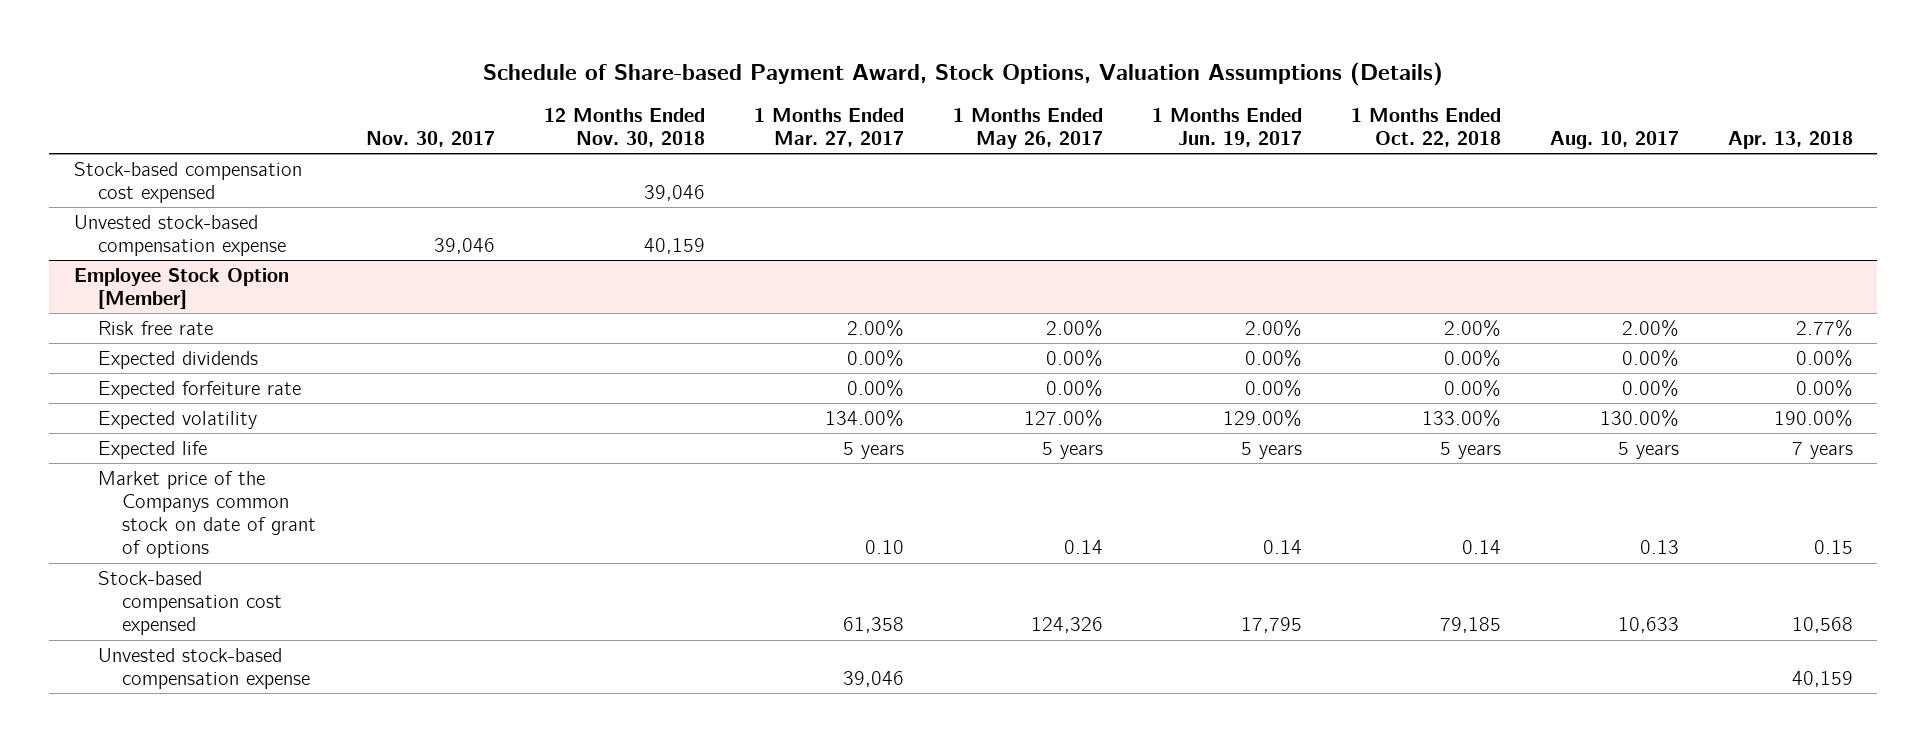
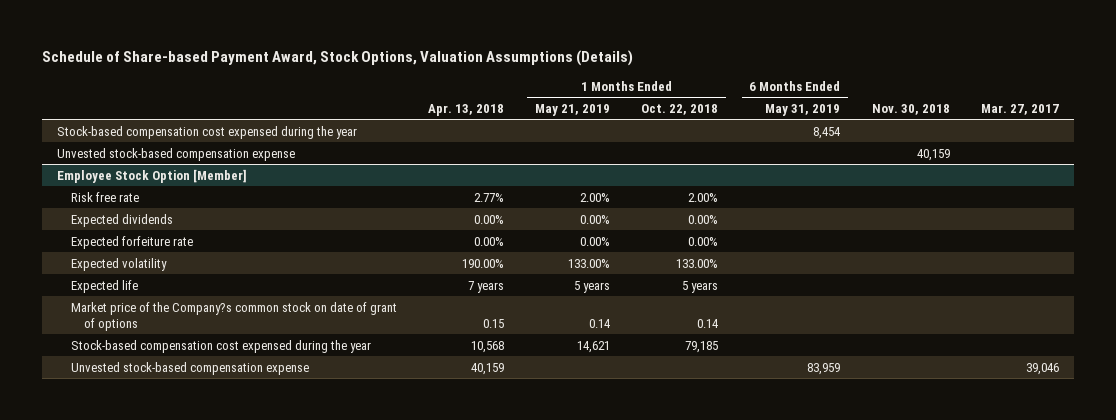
- | Nov. 30, 2017 | 12 Months Ended Nov. 30, 2018 | 1 Months Ended Mar. 27, 2017 | 1 Months Ended May 26, 2017 | 1 Months Ended Jun. 19, 2017 | 1 Months Ended Oct. 22, 2018 | Aug. 10, 2017 | Apr. 13, 2018
+ | Apr. 13, 2018 | 1 Months Ended May 21, 2019 | 1 Months Ended Oct. 22, 2018 | 6 Months Ended May 31, 2019 | Nov. 30, 2018 | Mar. 27, 2017
- Stock-based compensation cost expensed | | 39,046 | | | | | |
+ Stock-based compensation cost expensed during the year | | | | 8,454 | |
@ Employee Stock Option [Member]
- Market price of the Companys common stock on date of grant of options | | | 0.10 | 0.14 | 0.14 | 0.14 | 0.13 | 0.15
- Stock-based compensation cost expensed | | | 61,358 | 124,326 | 17,795 | 79,185 | 10,633 | 10,568
+ Market price of the Company?s common stock on date of grant of options | 0.15 | 0.14 | 0.14 | | |
+ Stock-based compensation cost expensed during the year | 10,568 | 14,621 | 79,185 | | |

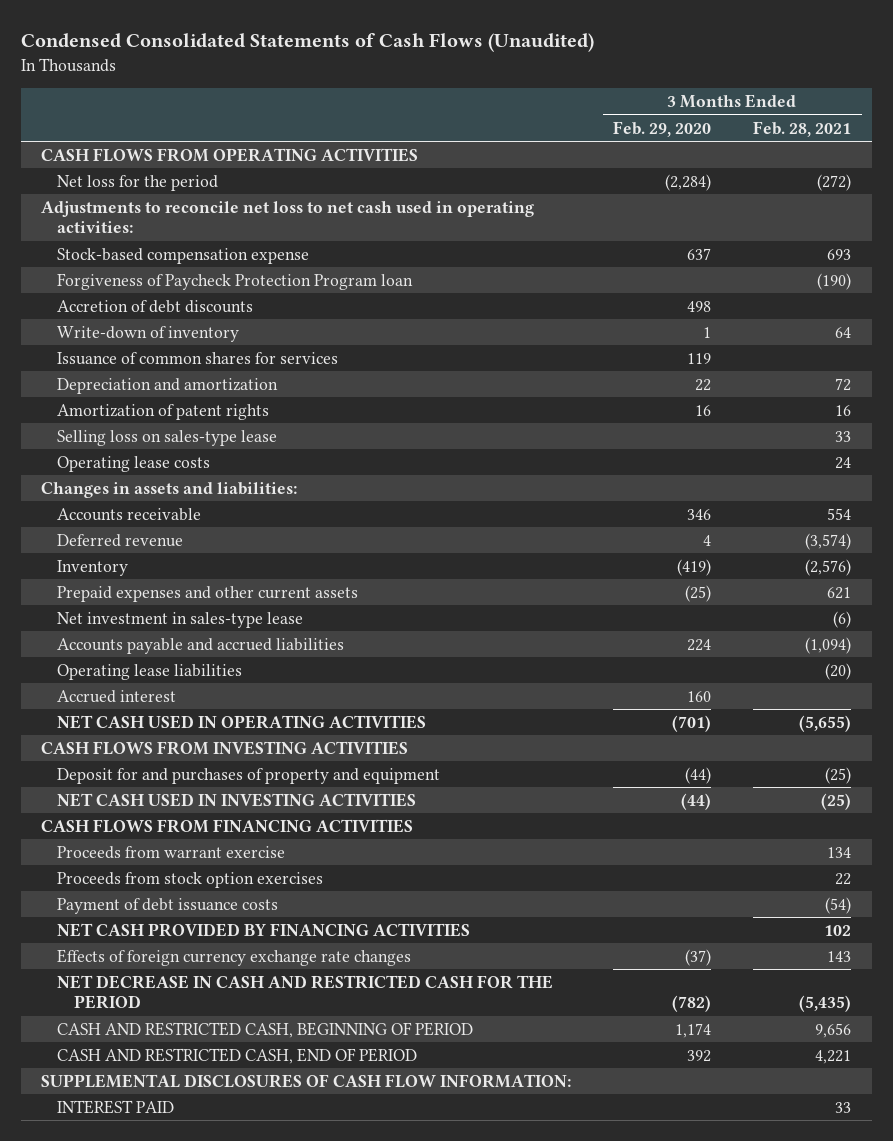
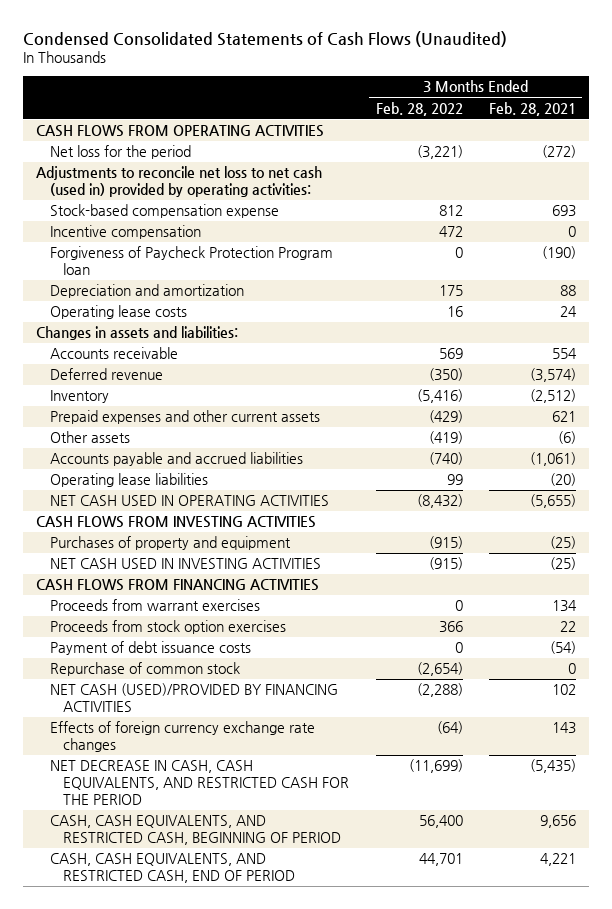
- | 3 Months Ended Feb. 29, 2020 | 3 Months Ended Feb. 28, 2021
+ | 3 Months Ended Feb. 28, 2022 | 3 Months Ended Feb. 28, 2021
- Adjustments to reconcile net loss to net cash used in operating activities:
+ Adjustments to reconcile net loss to net cash (used in) provided by operating activities:
+ Incentive compensation | 472 | 0
- Accretion of debt discounts | 498 |
- Write-down of inventory | 1 | 64
- Issuance of common shares for services | 119 |
- Depreciation and amortization | 22 | 72
- Amortization of patent rights | 16 | 16
- Selling loss on sales-type lease | | 33
+ Depreciation and amortization | 175 | 88
- Inventory | (419) | (2,576)
+ Inventory | (5,416) | (2,512)
- Net investment in sales-type lease | | (6)
- Accounts payable and accrued liabilities | 224 | (1,094)
+ Other assets | (419) | (6)
+ Accounts payable and accrued liabilities | (740) | (1,061)
- Accrued interest | 160 |
- Deposit for and purchases of property and equipment | (44) | (25)
+ Purchases of property and equipment | (915) | (25)
- Proceeds from warrant exercise | | 134
+ Proceeds from warrant exercises | 0 | 134
- NET CASH PROVIDED BY FINANCING ACTIVITIES | | 102
+ Repurchase of common stock | (2,654) | 0
+ NET CASH (USED)/PROVIDED BY FINANCING ACTIVITIES | (2,288) | 102
- NET DECREASE IN CASH AND RESTRICTED CASH FOR THE PERIOD | (782) | (5,435)
- CASH AND RESTRICTED CASH, BEGINNING OF PERIOD | 1,174 | 9,656
- CASH AND RESTRICTED CASH, END OF PERIOD | 392 | 4,221
- SUPPLEMENTAL DISCLOSURES OF CASH FLOW INFORMATION:
- INTEREST PAID | | 33
+ NET DECREASE IN CASH, CASH EQUIVALENTS, AND RESTRICTED CASH FOR THE PERIOD | (11,699) | (5,435)
+ CASH, CASH EQUIVALENTS, AND RESTRICTED CASH, BEGINNING OF PERIOD | 56,400 | 9,656
+ CASH, CASH EQUIVALENTS, AND RESTRICTED CASH, END OF PERIOD | 44,701 | 4,221

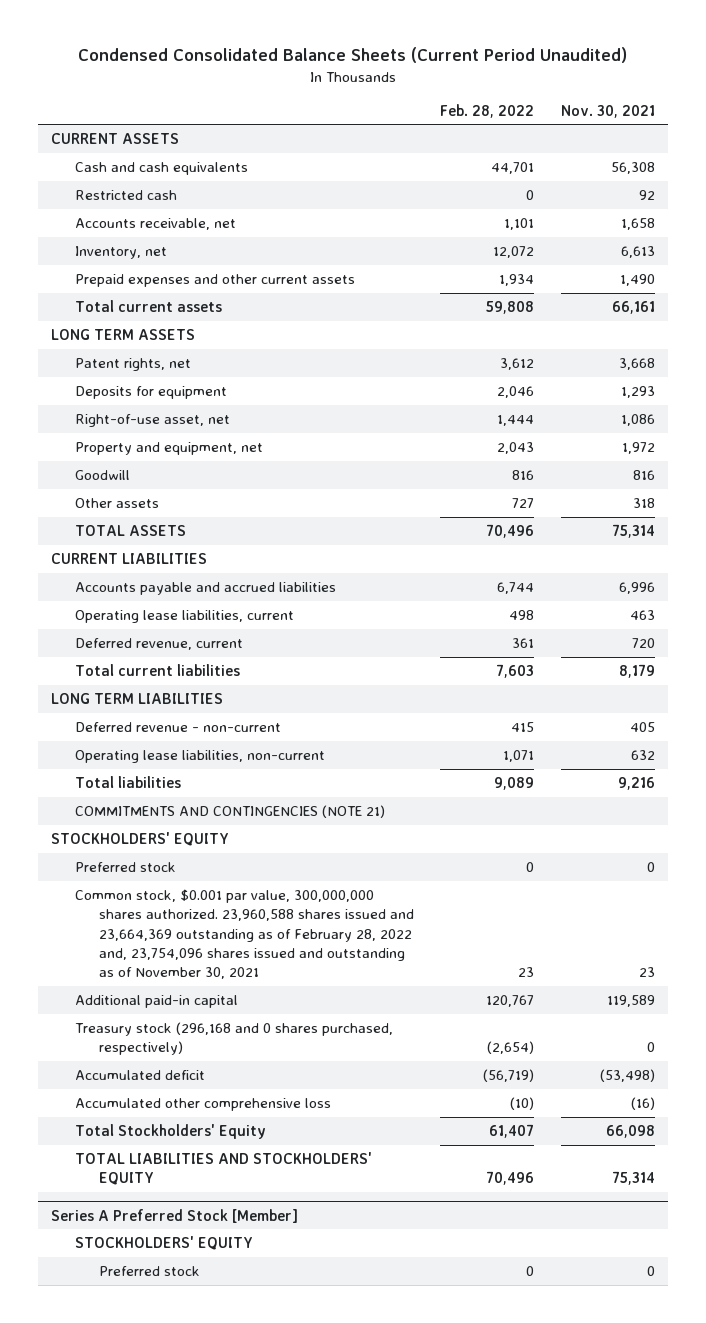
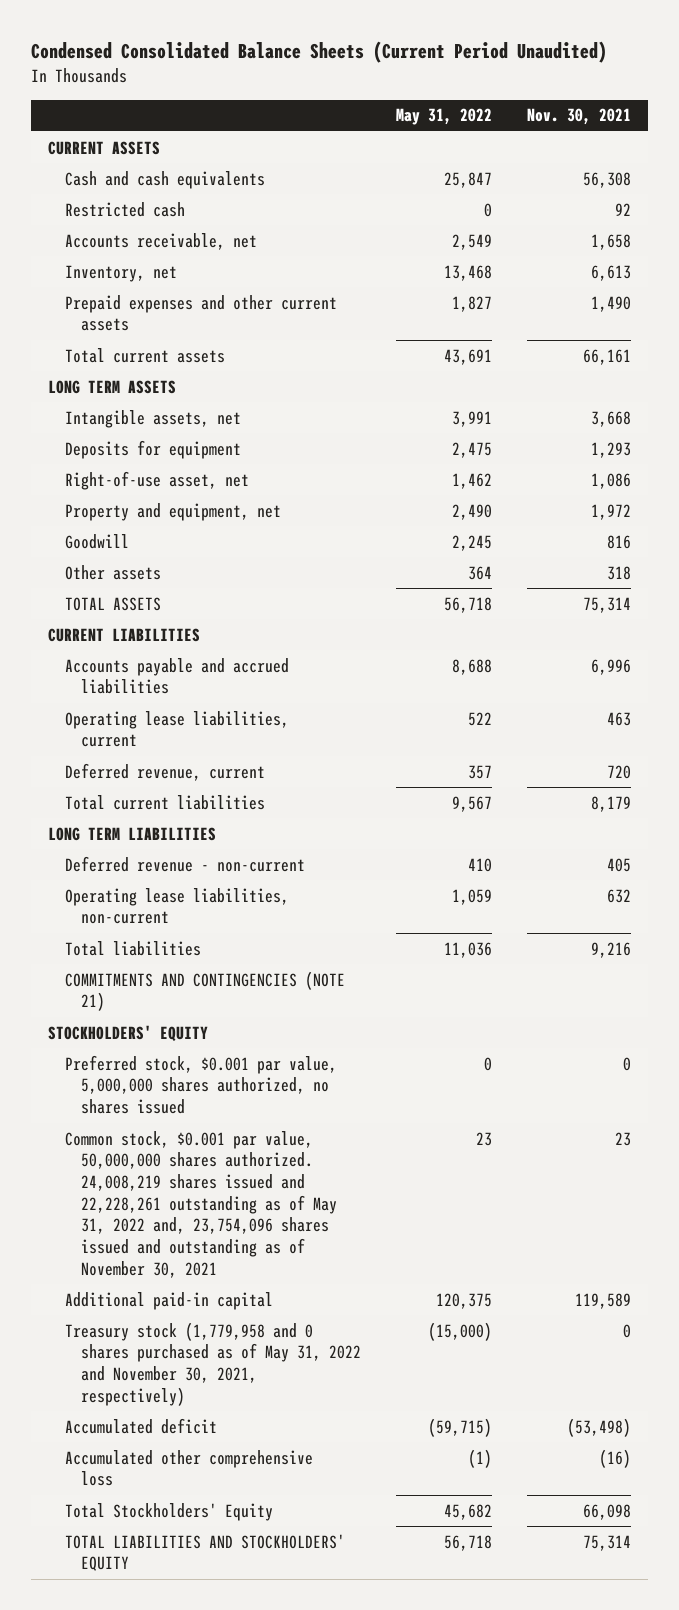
- | Feb. 28, 2022 | Nov. 30, 2021
+ | May 31, 2022 | Nov. 30, 2021
- Patent rights, net | 3,612 | 3,668
+ Intangible assets, net | 3,991 | 3,668
- Preferred stock | 0 | 0
- Common stock, $0.001 par value, 300,000,000 shares authorized. 23,960,588 shares issued and 23,664,369 outstanding as of February 28, 2022 and, 23,754,096 shares issued and outstanding as of November 30, 2021 | 23 | 23
+ Preferred stock, $0.001 par value, 5,000,000 shares authorized, no shares issued | 0 | 0
+ Common stock, $0.001 par value, 50,000,000 shares authorized. 24,008,219 shares issued and 22,228,261 outstanding as of May 31, 2022 and, 23,754,096 shares issued and outstanding as of November 30, 2021 | 23 | 23
- Treasury stock (296,168 and 0 shares purchased, respectively) | (2,654) | 0
+ Treasury stock (1,779,958 and 0 shares purchased as of May 31, 2022 and November 30, 2021, respectively) | (15,000) | 0
- Series A Preferred Stock [Member]
- STOCKHOLDERS' EQUITY
- Preferred stock | 0 | 0

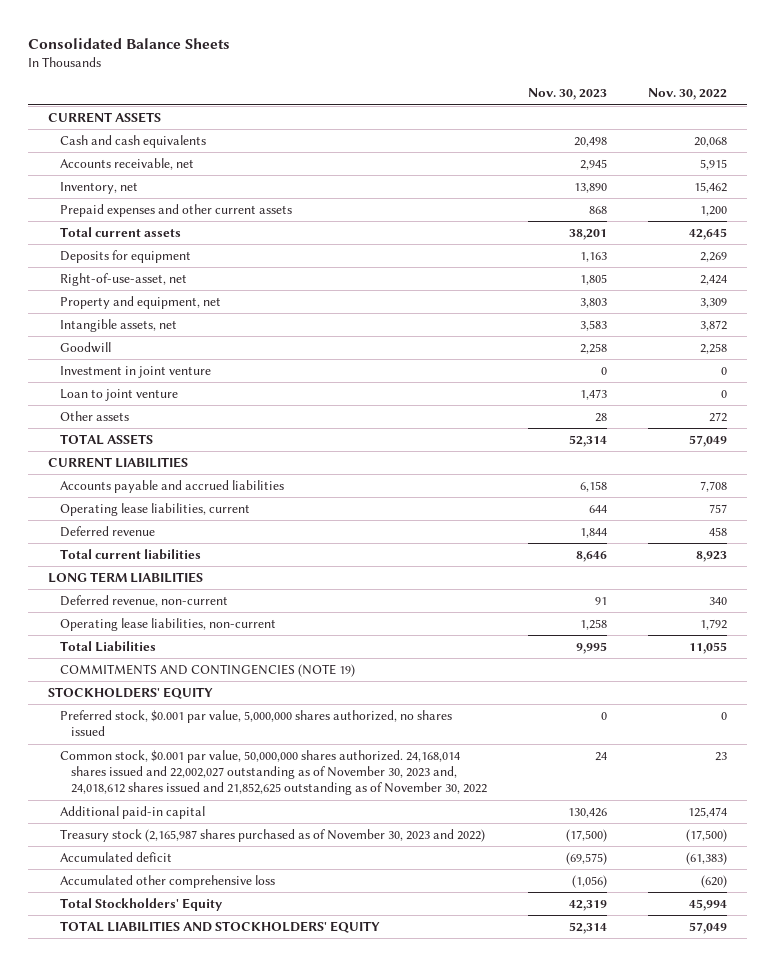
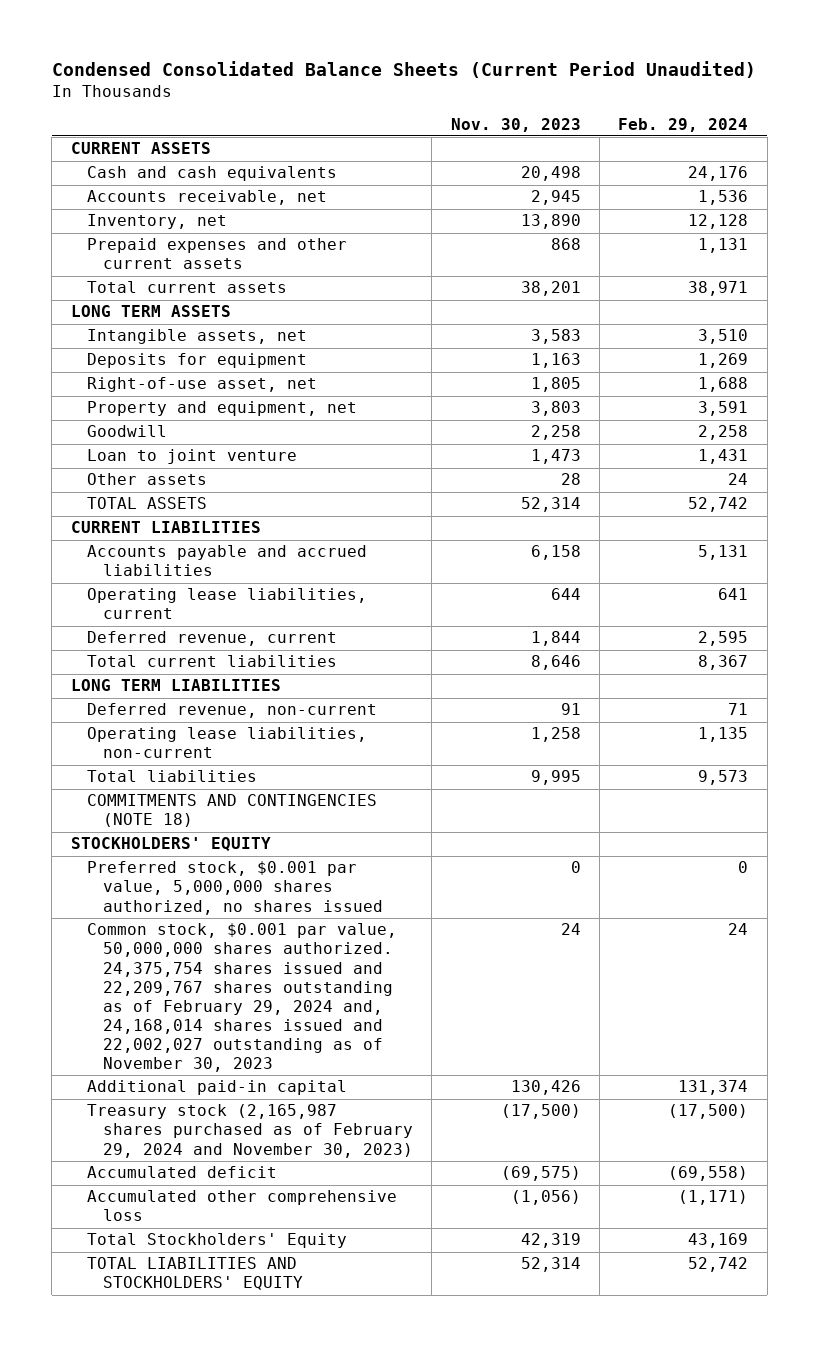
- Consolidated Balance Sheets
+ Condensed Consolidated Balance Sheets (Current Period Unaudited)
- | Nov. 30, 2023 | Nov. 30, 2022
+ | Nov. 30, 2023 | Feb. 29, 2024
+ LONG TERM ASSETS
moved up: Intangible assets, net | 3,583 | 3,510
- Right-of-use-asset, net | 1,805 | 2,424
+ Right-of-use asset, net | 1,805 | 1,688
- Investment in joint venture | 0 | 0
- Deferred revenue | 1,844 | 458
+ Deferred revenue, current | 1,844 | 2,595
- Total Liabilities | 9,995 | 11,055
- COMMITMENTS AND CONTINGENCIES (NOTE 19)
+ Total liabilities | 9,995 | 9,573
+ COMMITMENTS AND CONTINGENCIES (NOTE 18)
- Common stock, $0.001 par value, 50,000,000 shares authorized. 24,168,014 shares issued and 22,002,027 outstanding as of November 30, 2023 and, 24,018,612 shares issued and 21,852,625 outstanding as of November 30, 2022 | 24 | 23
+ Common stock, $0.001 par value, 50,000,000 shares authorized. 24,375,754 shares issued and 22,209,767 shares outstanding as of February 29, 2024 and, 24,168,014 shares issued and 22,002,027 outstanding as of November 30, 2023 | 24 | 24
- Treasury stock (2,165,987 shares purchased as of November 30, 2023 and 2022) | (17,500) | (17,500)
+ Treasury stock (2,165,987 shares purchased as of February 29, 2024 and November 30, 2023) | (17,500) | (17,500)

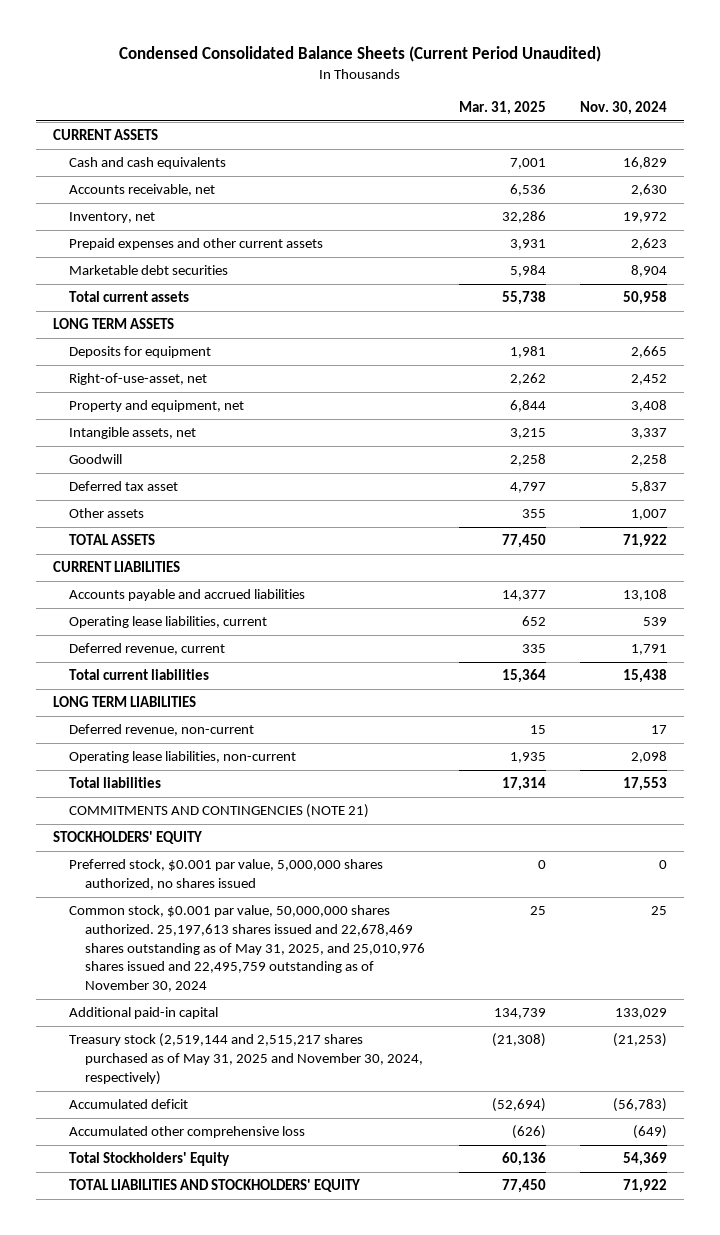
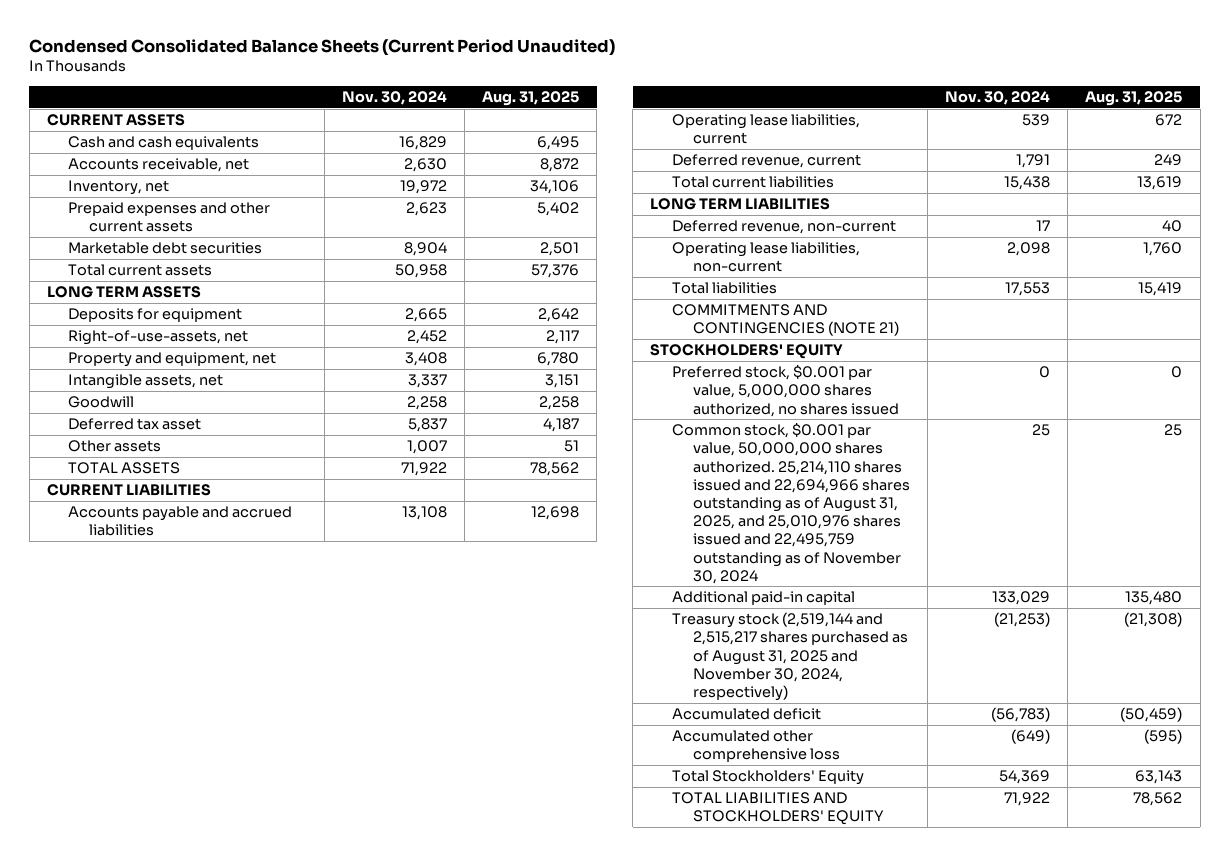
- | Mar. 31, 2025 | Nov. 30, 2024
+ | Nov. 30, 2024 | Aug. 31, 2025
- Right-of-use-asset, net | 2,262 | 2,452
+ Right-of-use-assets, net | 2,452 | 2,117
- Common stock, $0.001 par value, 50,000,000 shares authorized. 25,197,613 shares issued and 22,678,469 shares outstanding as of May 31, 2025, and 25,010,976 shares issued and 22,495,759 outstanding as of November 30, 2024 | 25 | 25
+ Common stock, $0.001 par value, 50,000,000 shares authorized. 25,214,110 shares issued and 22,694,966 shares outstanding as of August 31, 2025, and 25,010,976 shares issued and 22,495,759 outstanding as of November 30, 2024 | 25 | 25
- Treasury stock (2,519,144 and 2,515,217 shares purchased as of May 31, 2025 and November 30, 2024, respectively) | (21,308) | (21,253)
+ Treasury stock (2,519,144 and 2,515,217 shares purchased as of August 31, 2025 and November 30, 2024, respectively) | (21,253) | (21,308)

